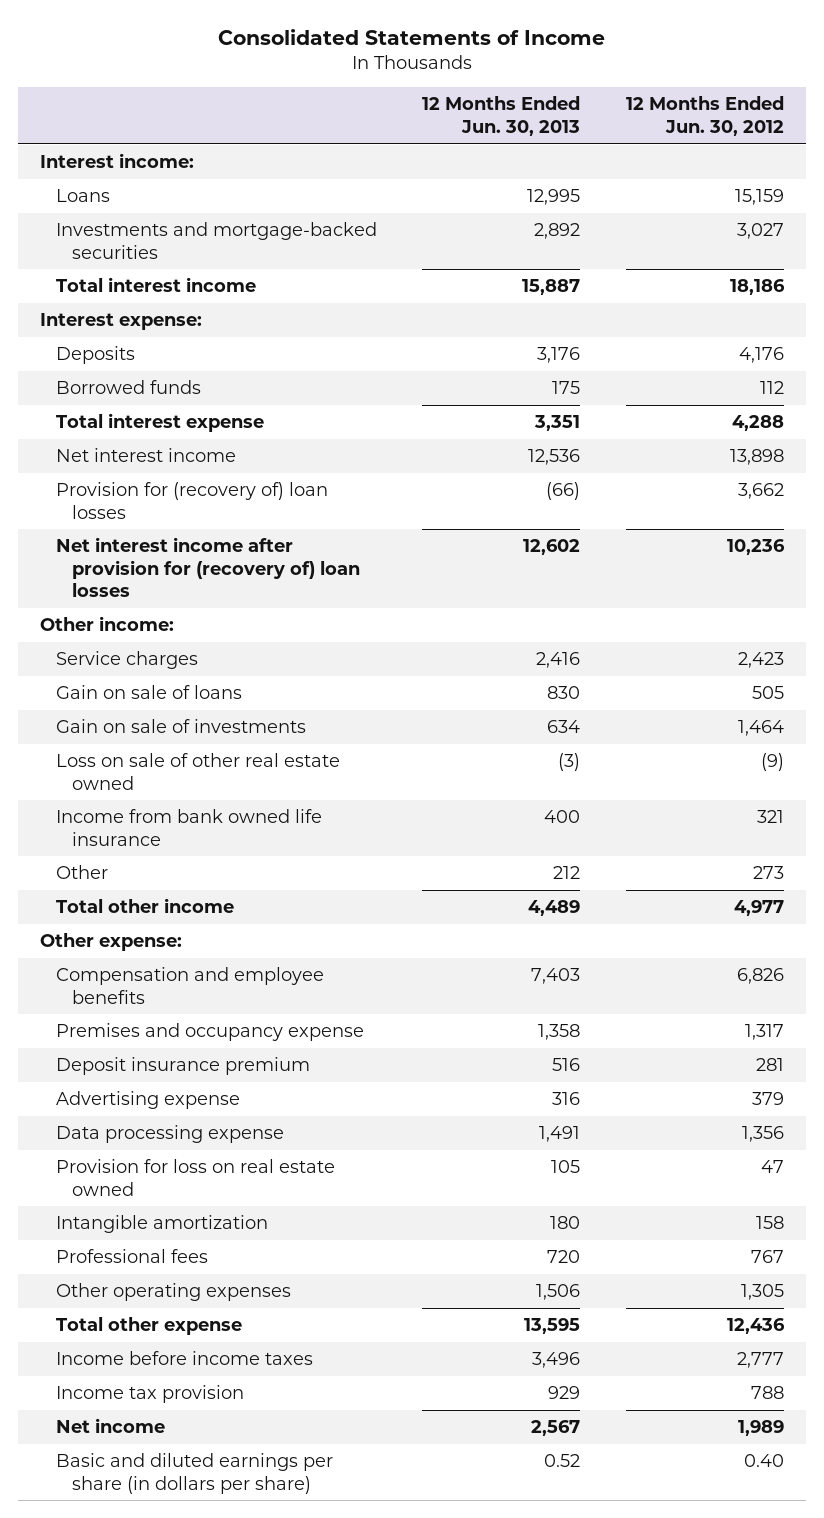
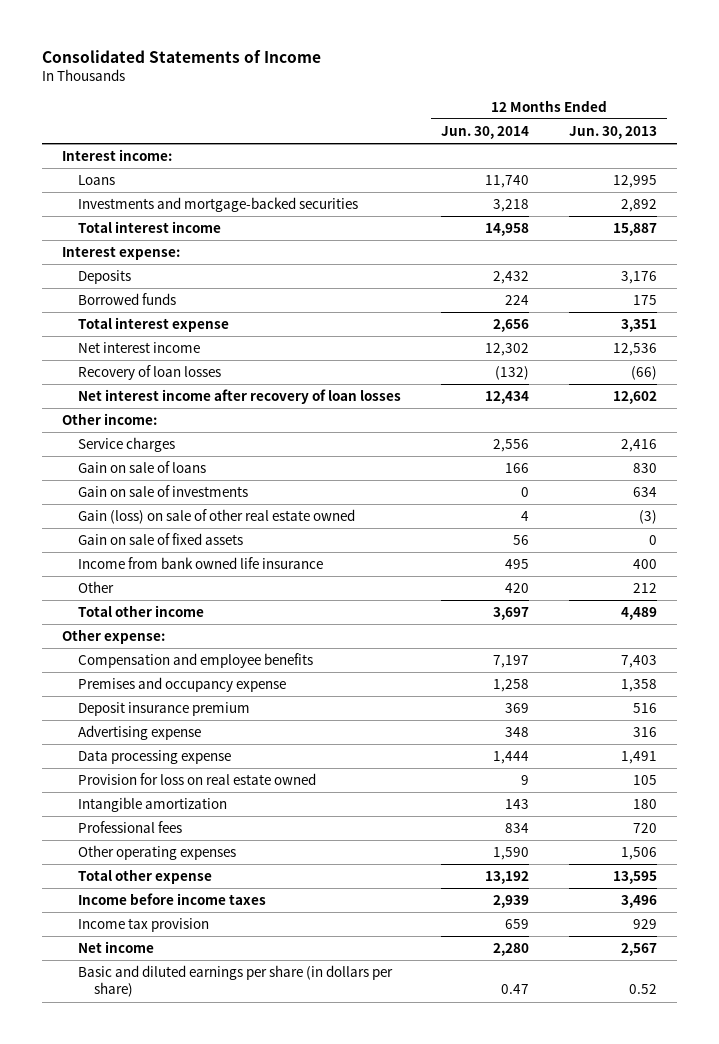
- | 12 Months Ended Jun. 30, 2013 | 12 Months Ended Jun. 30, 2012
+ | 12 Months Ended Jun. 30, 2014 | 12 Months Ended Jun. 30, 2013
- Provision for (recovery of) loan losses | (66) | 3,662
- Net interest income after provision for (recovery of) loan losses | 12,602 | 10,236
+ Recovery of loan losses | (132) | (66)
+ Net interest income after recovery of loan losses | 12,434 | 12,602
- Loss on sale of other real estate owned | (3) | (9)
+ Gain (loss) on sale of other real estate owned | 4 | (3)
+ Gain on sale of fixed assets | 56 | 0

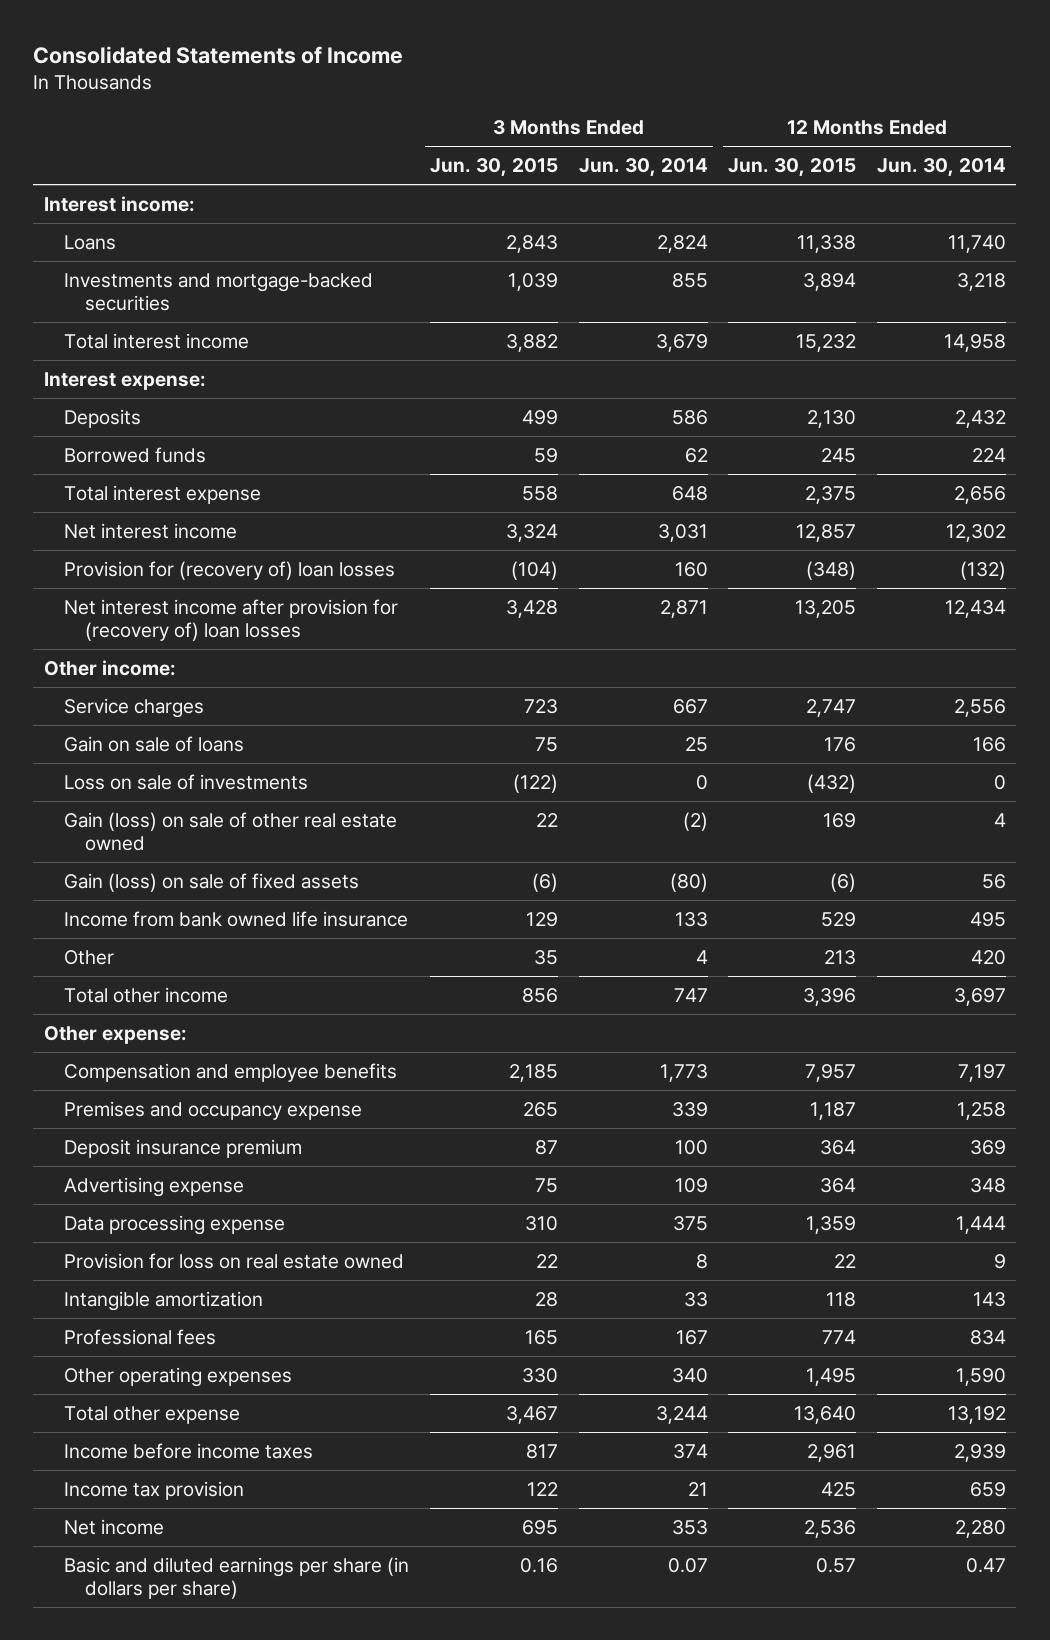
- | 12 Months Ended Jun. 30, 2014 | 12 Months Ended Jun. 30, 2013
+ | 3 Months Ended Jun. 30, 2015 | 3 Months Ended Jun. 30, 2014 | 12 Months Ended Jun. 30, 2015 | 12 Months Ended Jun. 30, 2014
- Recovery of loan losses | (132) | (66)
- Net interest income after recovery of loan losses | 12,434 | 12,602
+ Provision for (recovery of) loan losses | (104) | 160 | (348) | (132)
+ Net interest income after provision for (recovery of) loan losses | 3,428 | 2,871 | 13,205 | 12,434
- Gain on sale of investments | 0 | 634
+ Loss on sale of investments | (122) | 0 | (432) | 0
- Gain on sale of fixed assets | 56 | 0
+ Gain (loss) on sale of fixed assets | (6) | (80) | (6) | 56

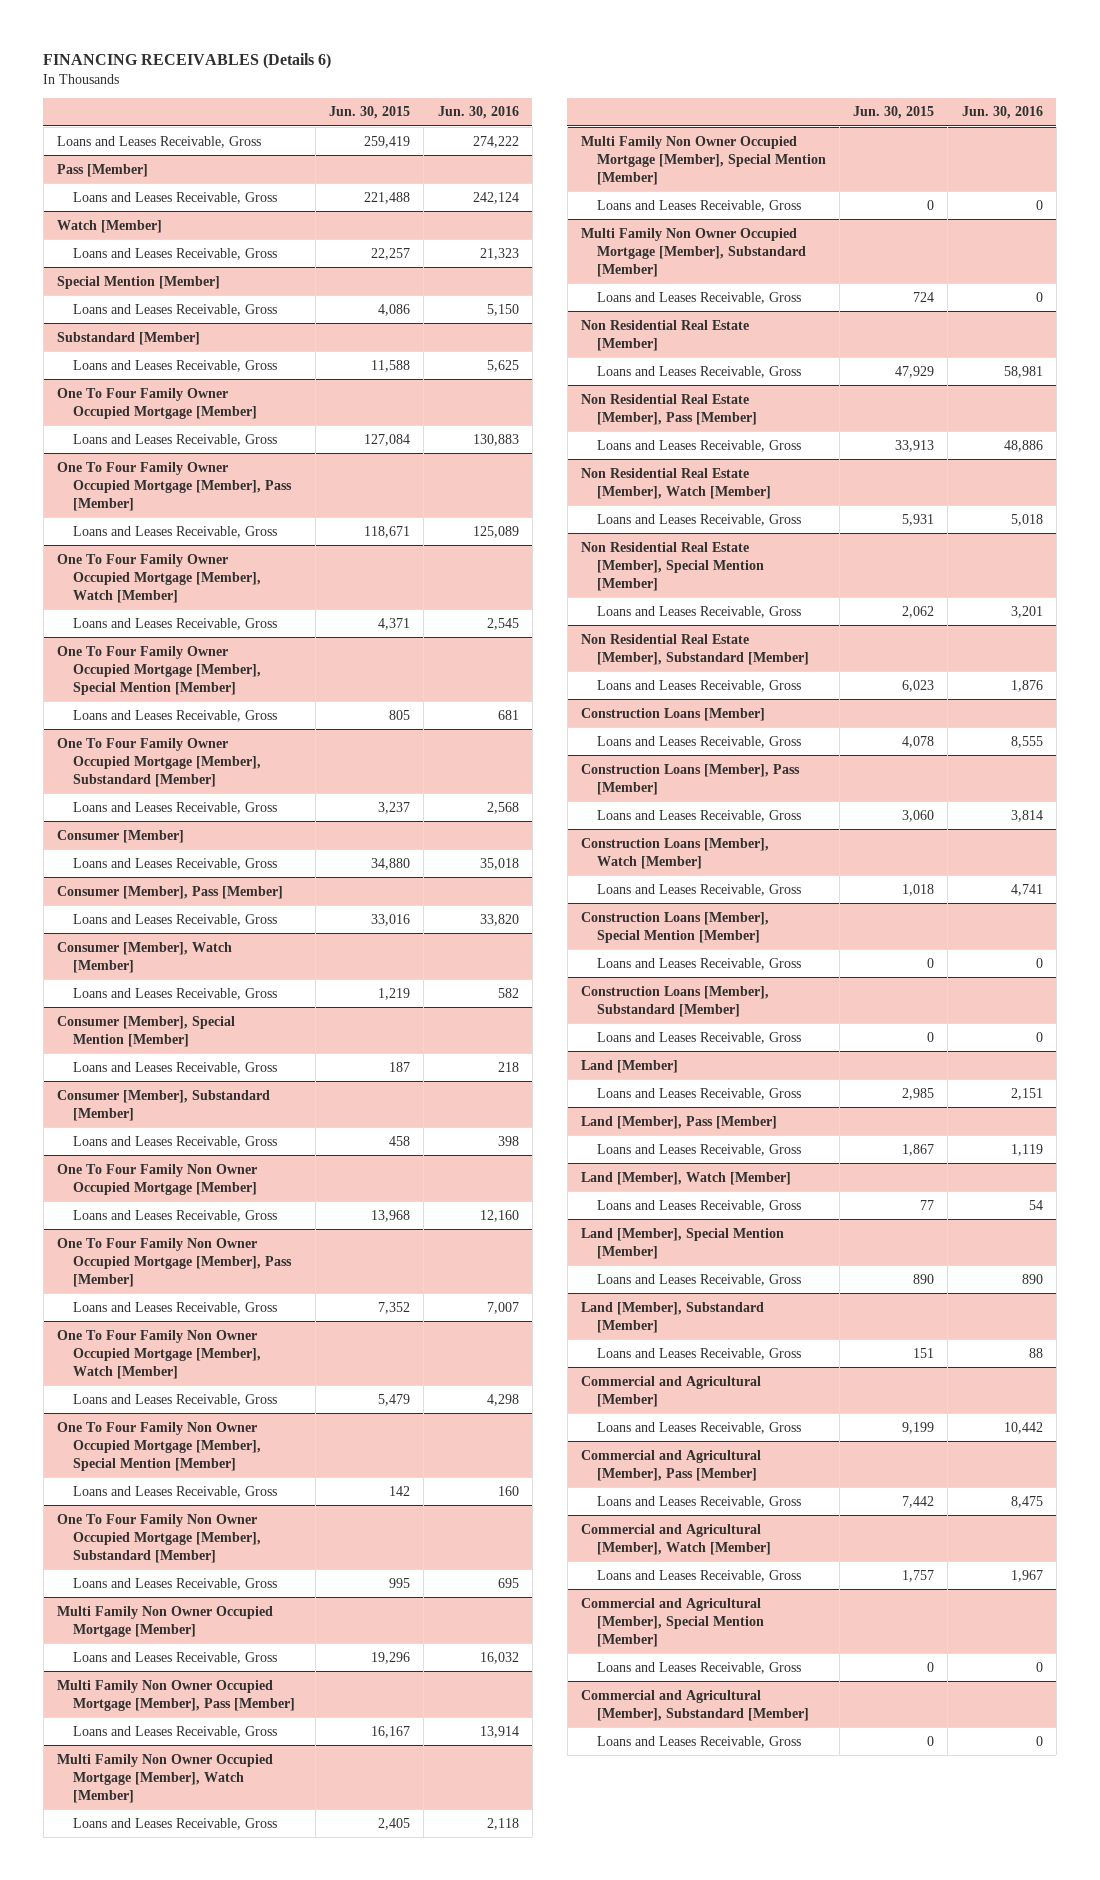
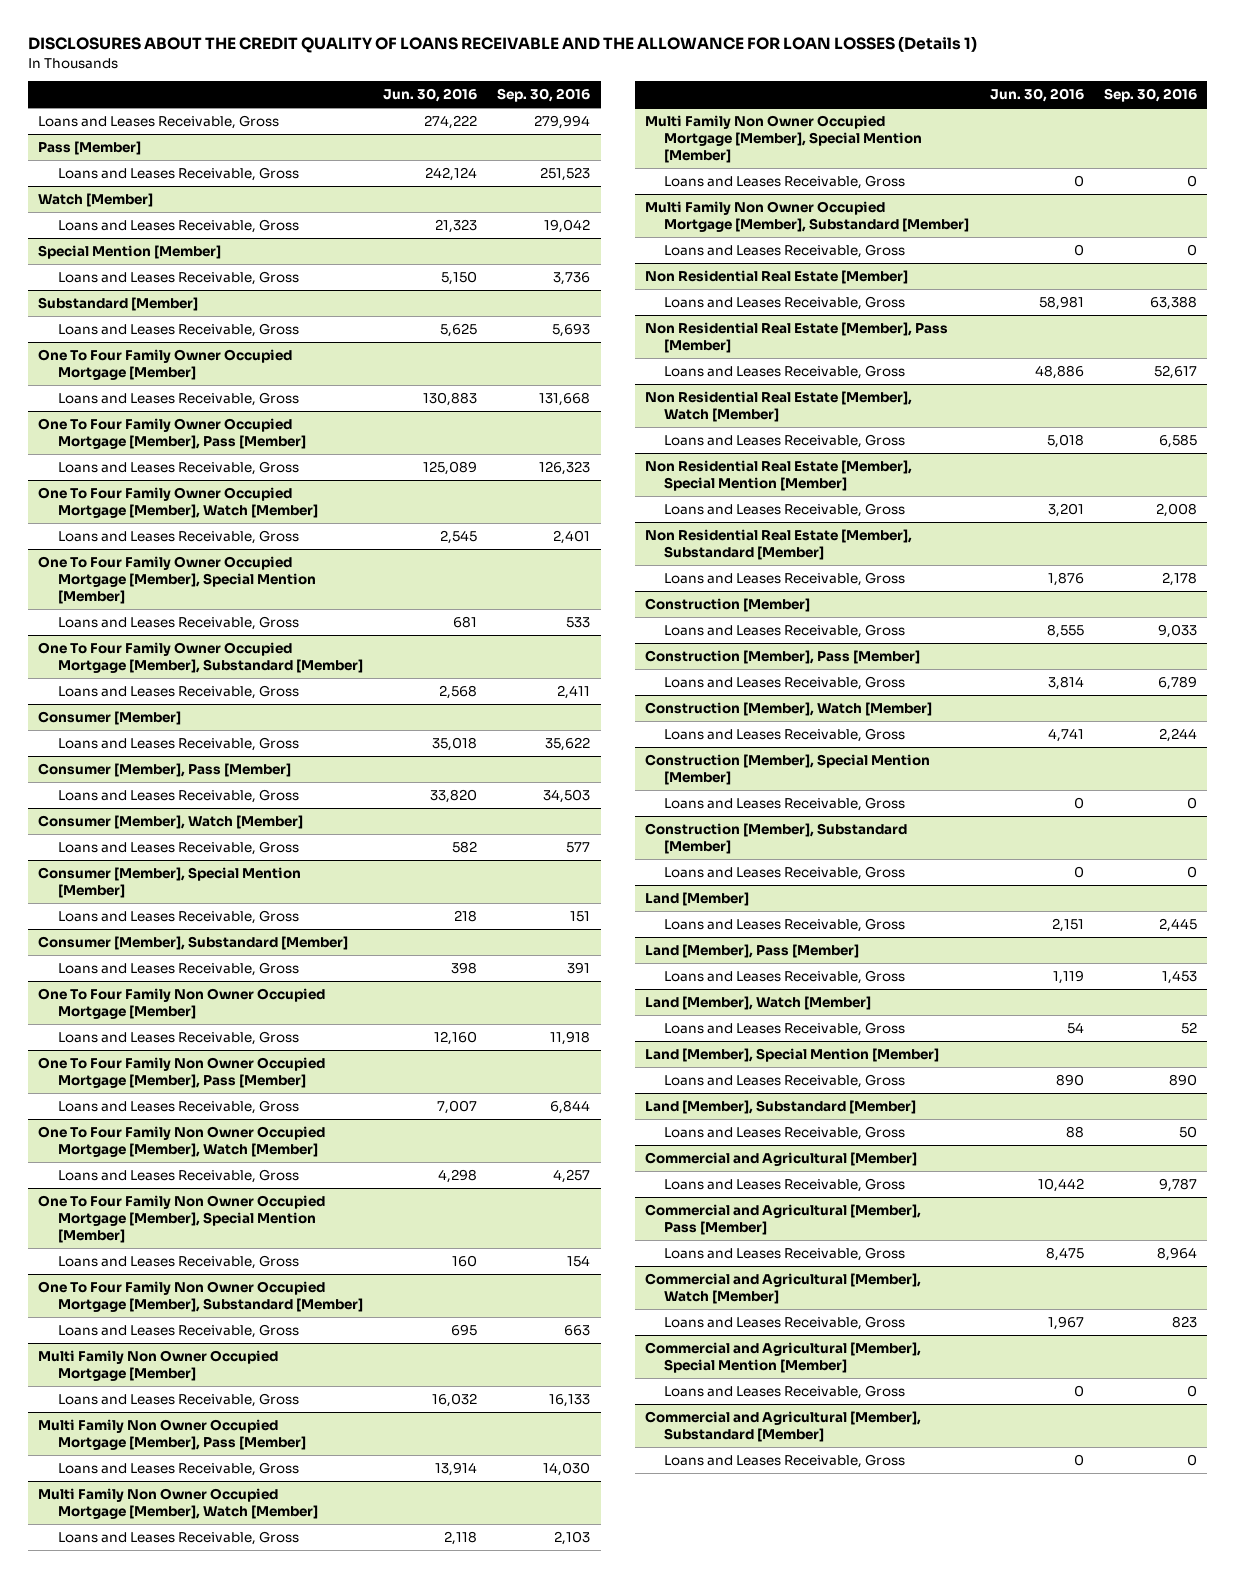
- FINANCING RECEIVABLES (Details 6)
+ DISCLOSURES ABOUT THE CREDIT QUALITY OF LOANS RECEIVABLE AND THE ALLOWANCE FOR LOAN LOSSES (Details 1)
- | Jun. 30, 2015 | Jun. 30, 2016
+ | Jun. 30, 2016 | Sep. 30, 2016
- Construction Loans [Member]
+ Construction [Member]
- Construction Loans [Member], Pass [Member]
+ Construction [Member], Pass [Member]
- Construction Loans [Member], Watch [Member]
+ Construction [Member], Watch [Member]
- Construction Loans [Member], Special Mention [Member]
+ Construction [Member], Special Mention [Member]
- Construction Loans [Member], Substandard [Member]
+ Construction [Member], Substandard [Member]

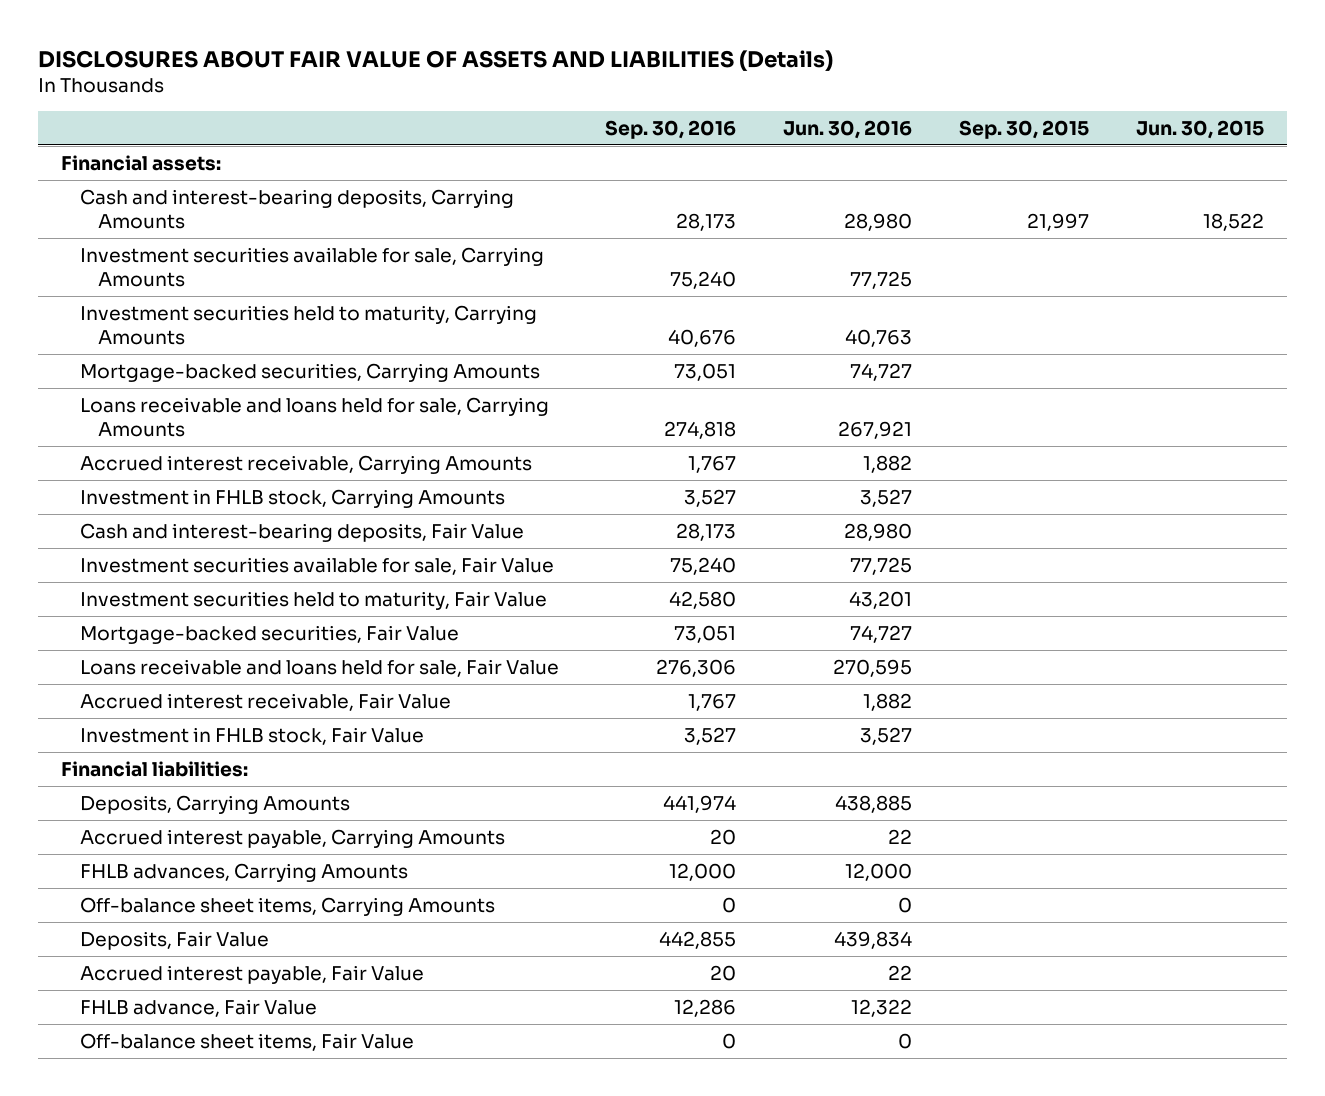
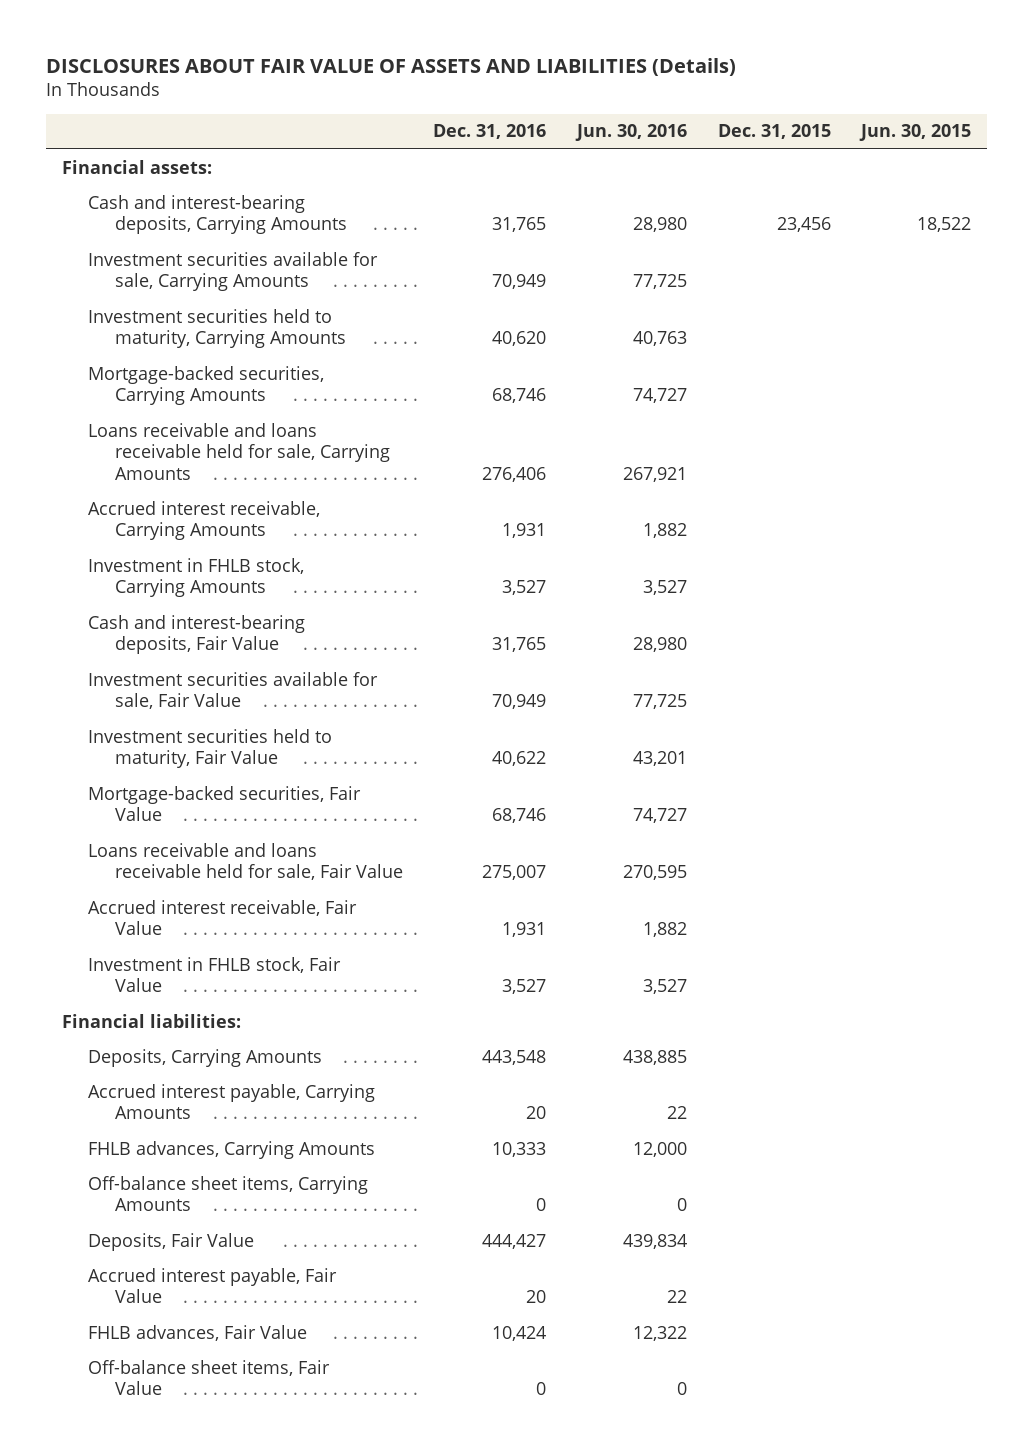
- | Sep. 30, 2016 | Jun. 30, 2016 | Sep. 30, 2015 | Jun. 30, 2015
+ | Dec. 31, 2016 | Jun. 30, 2016 | Dec. 31, 2015 | Jun. 30, 2015
- Loans receivable and loans held for sale, Carrying Amounts | 274,818 | 267,921 | |
+ Loans receivable and loans receivable held for sale, Carrying Amounts | 276,406 | 267,921 | |
- Loans receivable and loans held for sale, Fair Value | 276,306 | 270,595 | |
+ Loans receivable and loans receivable held for sale, Fair Value | 275,007 | 270,595 | |
- FHLB advance, Fair Value | 12,286 | 12,322 | |
+ FHLB advances, Fair Value | 10,424 | 12,322 | |

